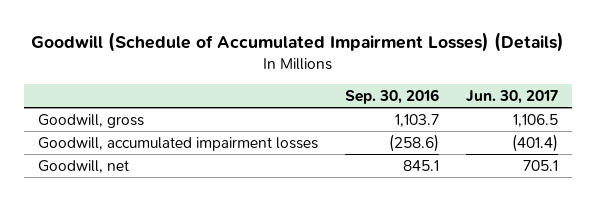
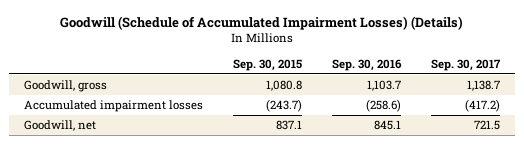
- | Sep. 30, 2016 | Jun. 30, 2017
+ | Sep. 30, 2015 | Sep. 30, 2016 | Sep. 30, 2017
- Goodwill, accumulated impairment losses | (258.6) | (401.4)
+ Accumulated impairment losses | (243.7) | (258.6) | (417.2)

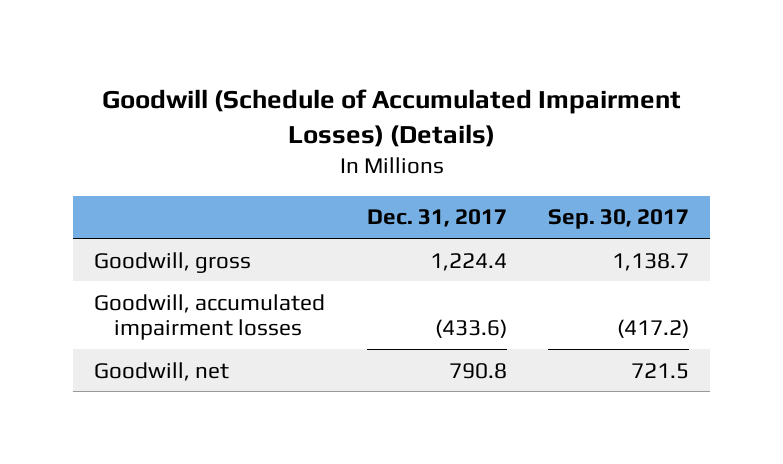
- | Sep. 30, 2015 | Sep. 30, 2016 | Sep. 30, 2017
+ | Dec. 31, 2017 | Sep. 30, 2017
- Accumulated impairment losses | (243.7) | (258.6) | (417.2)
+ Goodwill, accumulated impairment losses | (433.6) | (417.2)

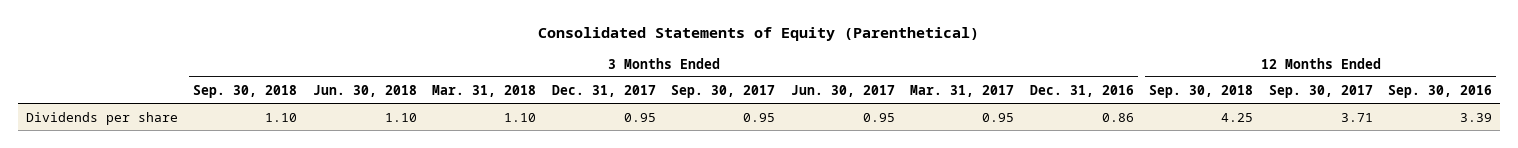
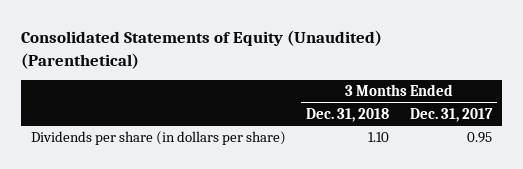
- Consolidated Statements of Equity (Parenthetical)
+ Consolidated Statements of Equity (Unaudited) (Parenthetical)
- | 3 Months Ended Sep. 30, 2018 | 3 Months Ended Jun. 30, 2018 | 3 Months Ended Mar. 31, 2018 | 3 Months Ended Dec. 31, 2017 | 3 Months Ended Sep. 30, 2017 | 3 Months Ended Jun. 30, 2017 | 3 Months Ended Mar. 31, 2017 | 3 Months Ended Dec. 31, 2016 | 12 Months Ended Sep. 30, 2018 | 12 Months Ended Sep. 30, 2017 | 12 Months Ended Sep. 30, 2016
+ | 3 Months Ended Dec. 31, 2018 | 3 Months Ended Dec. 31, 2017
- Dividends per share | 1.10 | 1.10 | 1.10 | 0.95 | 0.95 | 0.95 | 0.95 | 0.86 | 4.25 | 3.71 | 3.39
+ Dividends per share (in dollars per share) | 1.10 | 0.95

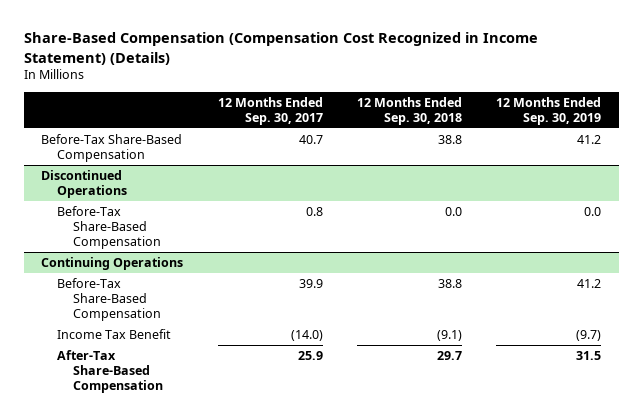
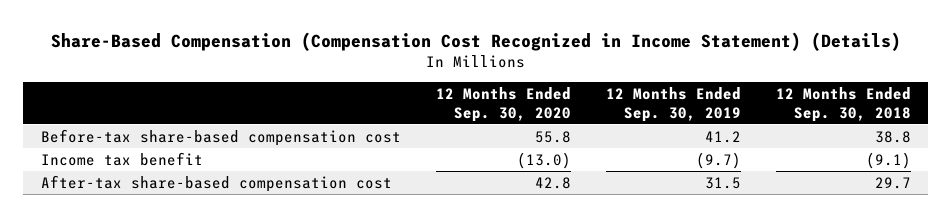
- | 12 Months Ended Sep. 30, 2017 | 12 Months Ended Sep. 30, 2018 | 12 Months Ended Sep. 30, 2019
+ | 12 Months Ended Sep. 30, 2020 | 12 Months Ended Sep. 30, 2019 | 12 Months Ended Sep. 30, 2018
- Before-Tax Share-Based Compensation | 40.7 | 38.8 | 41.2
- Discontinued Operations
- Before-Tax Share-Based Compensation | 0.8 | 0.0 | 0.0
- Continuing Operations
- Before-Tax Share-Based Compensation | 39.9 | 38.8 | 41.2
- Income Tax Benefit | (14.0) | (9.1) | (9.7)
- After-Tax Share-Based Compensation | 25.9 | 29.7 | 31.5
+ Before-tax share-based compensation cost | 55.8 | 41.2 | 38.8
+ Income tax benefit | (13.0) | (9.7) | (9.1)
+ After-tax share-based compensation cost | 42.8 | 31.5 | 29.7

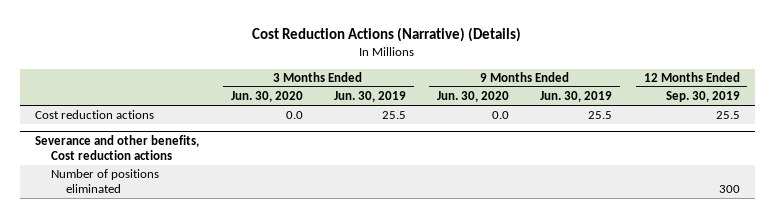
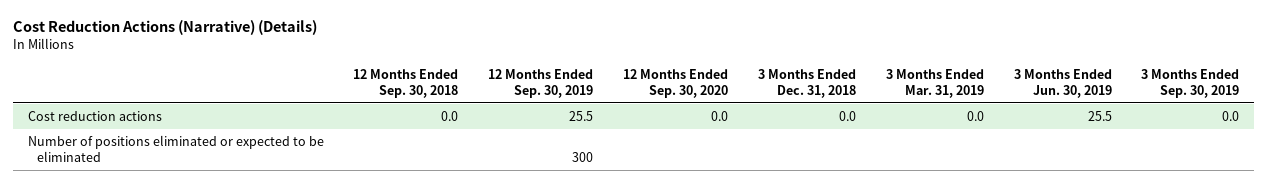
- | 3 Months Ended Jun. 30, 2020 | 3 Months Ended Jun. 30, 2019 | 9 Months Ended Jun. 30, 2020 | 9 Months Ended Jun. 30, 2019 | 12 Months Ended Sep. 30, 2019
+ | 12 Months Ended Sep. 30, 2018 | 12 Months Ended Sep. 30, 2019 | 12 Months Ended Sep. 30, 2020 | 3 Months Ended Dec. 31, 2018 | 3 Months Ended Mar. 31, 2019 | 3 Months Ended Jun. 30, 2019 | 3 Months Ended Sep. 30, 2019
- Severance and other benefits, Cost reduction actions
- Number of positions eliminated | | | | | 300
+ Number of positions eliminated or expected to be eliminated | | 300 | | | | |

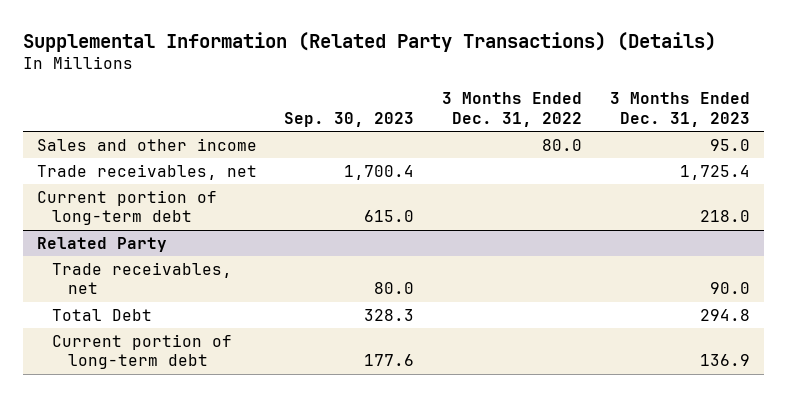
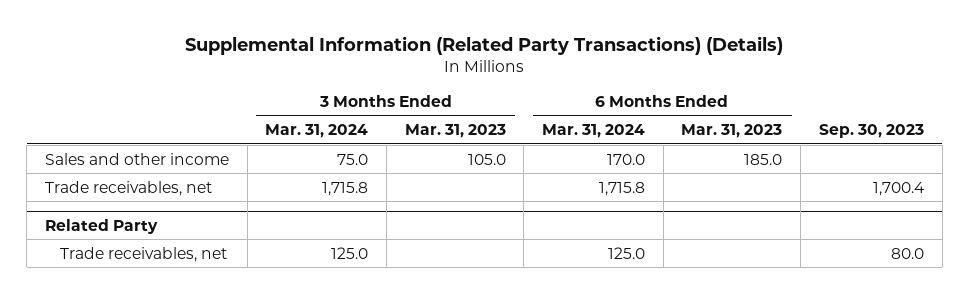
- | Sep. 30, 2023 | 3 Months Ended Dec. 31, 2022 | 3 Months Ended Dec. 31, 2023
+ | 3 Months Ended Mar. 31, 2024 | 3 Months Ended Mar. 31, 2023 | 6 Months Ended Mar. 31, 2024 | 6 Months Ended Mar. 31, 2023 | Sep. 30, 2023
- Current portion of long-term debt | 615.0 | | 218.0
@ Related Party
- Total Debt | 328.3 | | 294.8
- Current portion of long-term debt | 177.6 | | 136.9

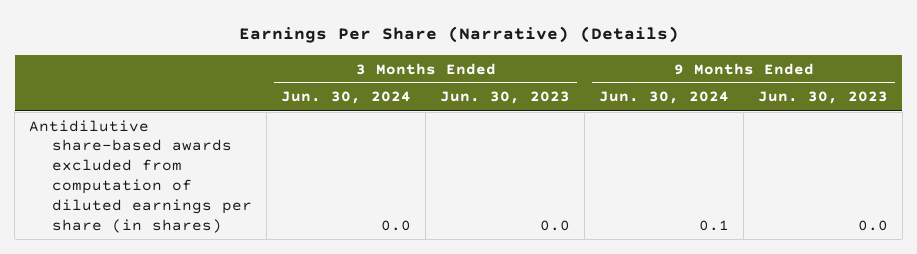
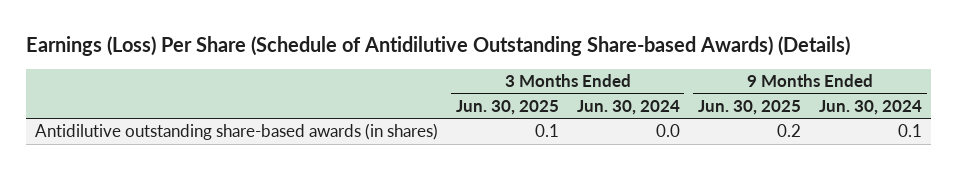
- Earnings Per Share (Narrative) (Details)
+ Earnings (Loss) Per Share (Schedule of Antidilutive Outstanding Share-based Awards) (Details)
- | 3 Months Ended Jun. 30, 2024 | 3 Months Ended Jun. 30, 2023 | 9 Months Ended Jun. 30, 2024 | 9 Months Ended Jun. 30, 2023
+ | 3 Months Ended Jun. 30, 2025 | 3 Months Ended Jun. 30, 2024 | 9 Months Ended Jun. 30, 2025 | 9 Months Ended Jun. 30, 2024
- Antidilutive share-based awards excluded from computation of diluted earnings per share (in shares) | 0.0 | 0.0 | 0.1 | 0.0
+ Antidilutive outstanding share-based awards (in shares) | 0.1 | 0.0 | 0.2 | 0.1

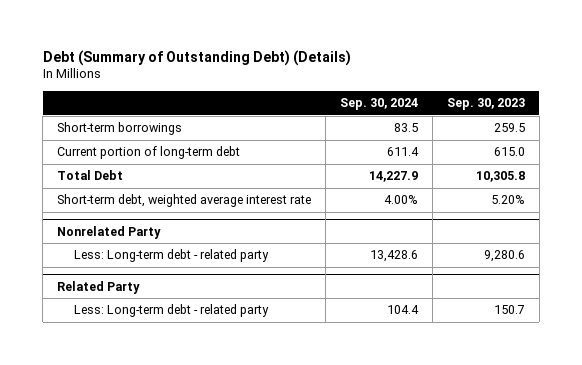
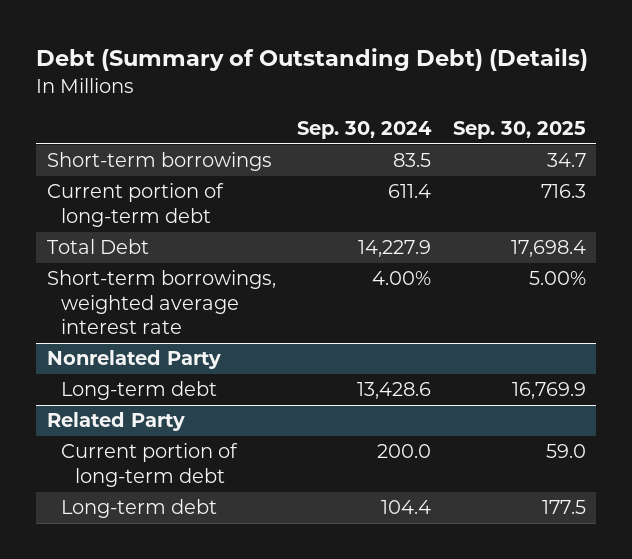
- | Sep. 30, 2024 | Sep. 30, 2023
+ | Sep. 30, 2024 | Sep. 30, 2025
- Short-term debt, weighted average interest rate | 4.00% | 5.20%
+ Short-term borrowings, weighted average interest rate | 4.00% | 5.00%
@ Nonrelated Party
- Less: Long-term debt - related party | 13,428.6 | 9,280.6
+ Long-term debt | 13,428.6 | 16,769.9
@ Related Party
- Less: Long-term debt - related party | 104.4 | 150.7
+ Current portion of long-term debt | 200.0 | 59.0
+ Long-term debt | 104.4 | 177.5

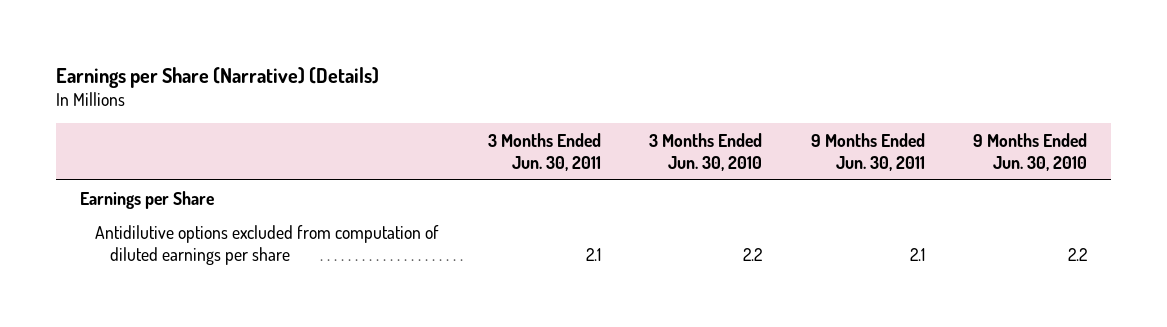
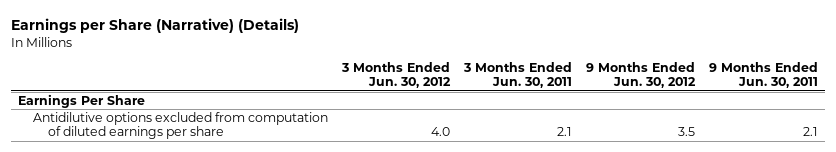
- | 3 Months Ended Jun. 30, 2011 | 3 Months Ended Jun. 30, 2010 | 9 Months Ended Jun. 30, 2011 | 9 Months Ended Jun. 30, 2010
+ | 3 Months Ended Jun. 30, 2012 | 3 Months Ended Jun. 30, 2011 | 9 Months Ended Jun. 30, 2012 | 9 Months Ended Jun. 30, 2011
- Earnings per Share
+ Earnings Per Share

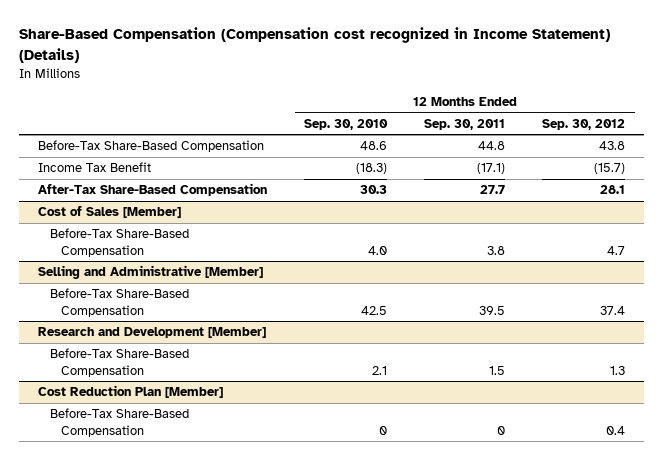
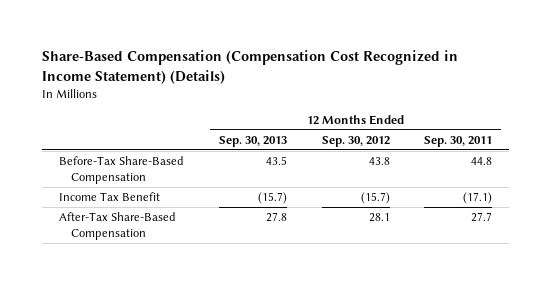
- Share-Based Compensation (Compensation cost recognized in Income Statement) (Details)
+ Share-Based Compensation (Compensation Cost Recognized in Income Statement) (Details)
- | 12 Months Ended Sep. 30, 2010 | 12 Months Ended Sep. 30, 2011 | 12 Months Ended Sep. 30, 2012
+ | 12 Months Ended Sep. 30, 2013 | 12 Months Ended Sep. 30, 2012 | 12 Months Ended Sep. 30, 2011
- Cost of Sales [Member]
- Before-Tax Share-Based Compensation | 4.0 | 3.8 | 4.7
- Selling and Administrative [Member]
- Before-Tax Share-Based Compensation | 42.5 | 39.5 | 37.4
- Research and Development [Member]
- Before-Tax Share-Based Compensation | 2.1 | 1.5 | 1.3
- Cost Reduction Plan [Member]
- Before-Tax Share-Based Compensation | 0 | 0 | 0.4

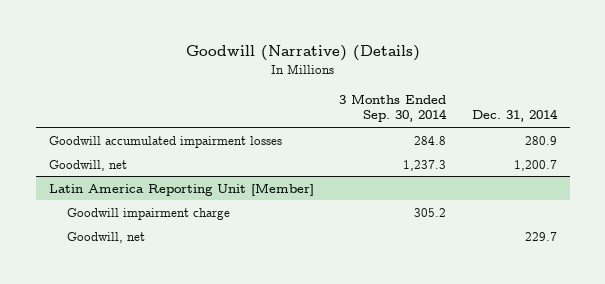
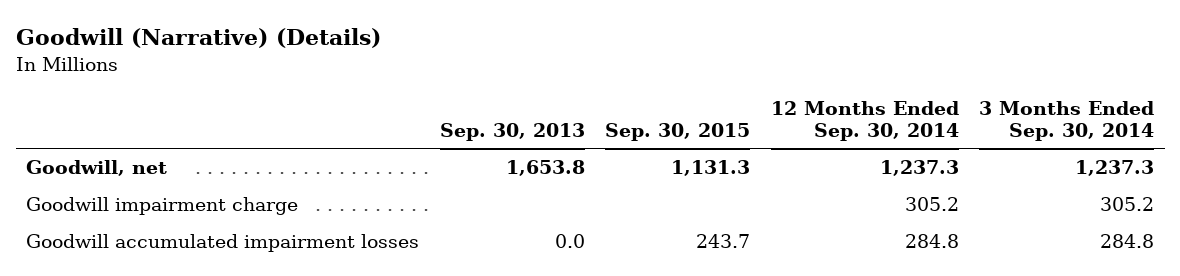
- | 3 Months Ended Sep. 30, 2014 | Dec. 31, 2014
+ | Sep. 30, 2013 | Sep. 30, 2015 | 12 Months Ended Sep. 30, 2014 | 3 Months Ended Sep. 30, 2014
- Latin America Reporting Unit [Member]
- Goodwill, net | | 229.7
moved down: Goodwill accumulated impairment losses | 0.0 | 243.7 | 284.8 | 284.8

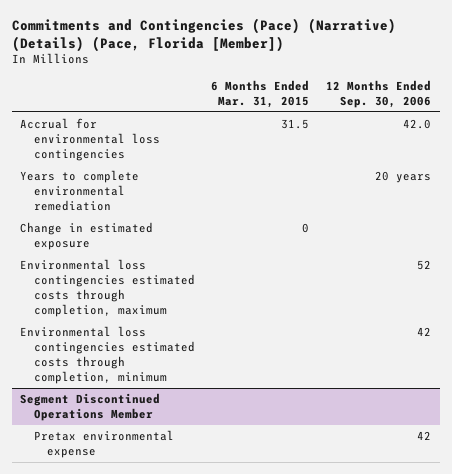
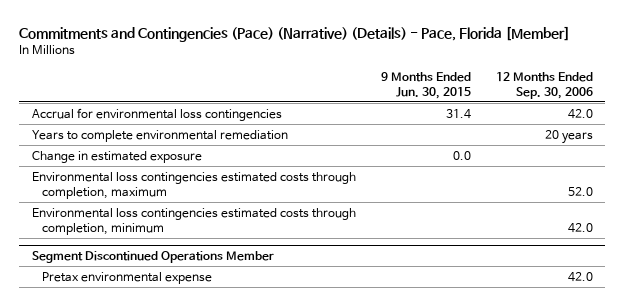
- Commitments and Contingencies (Pace) (Narrative) (Details) (Pace, Florida [Member])
+ Commitments and Contingencies (Pace) (Narrative) (Details) - Pace, Florida [Member]
- | 6 Months Ended Mar. 31, 2015 | 12 Months Ended Sep. 30, 2006
+ | 9 Months Ended Jun. 30, 2015 | 12 Months Ended Sep. 30, 2006
- Environmental loss contingencies estimated costs through completion, maximum | | 52
- Environmental loss contingencies estimated costs through completion, minimum | | 42
+ Environmental loss contingencies estimated costs through completion, maximum | | 52.0
+ Environmental loss contingencies estimated costs through completion, minimum | | 42.0
@ Segment Discontinued Operations Member
- Pretax environmental expense | | 42
+ Pretax environmental expense | | 42.0

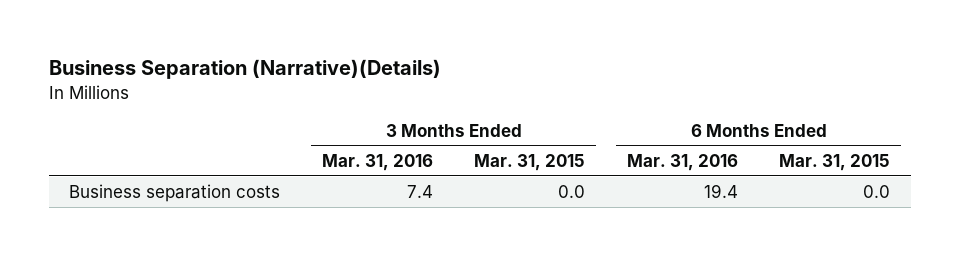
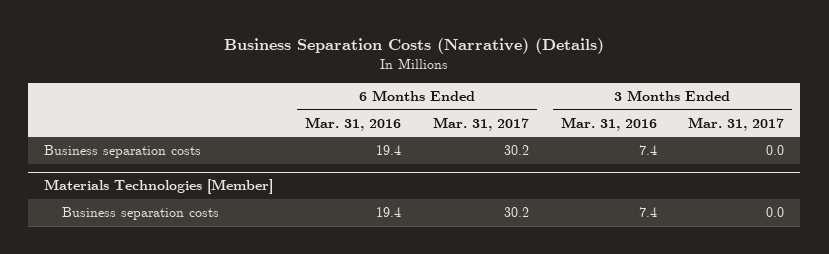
- Business Separation (Narrative)(Details)
+ Business Separation Costs (Narrative) (Details)
- | 3 Months Ended Mar. 31, 2016 | 3 Months Ended Mar. 31, 2015 | 6 Months Ended Mar. 31, 2016 | 6 Months Ended Mar. 31, 2015
+ | 6 Months Ended Mar. 31, 2016 | 6 Months Ended Mar. 31, 2017 | 3 Months Ended Mar. 31, 2016 | 3 Months Ended Mar. 31, 2017
+ Materials Technologies [Member]
+ Business separation costs | 19.4 | 30.2 | 7.4 | 0.0

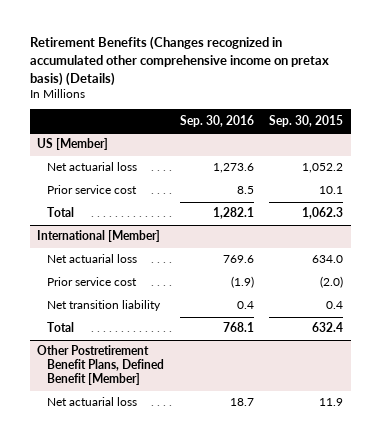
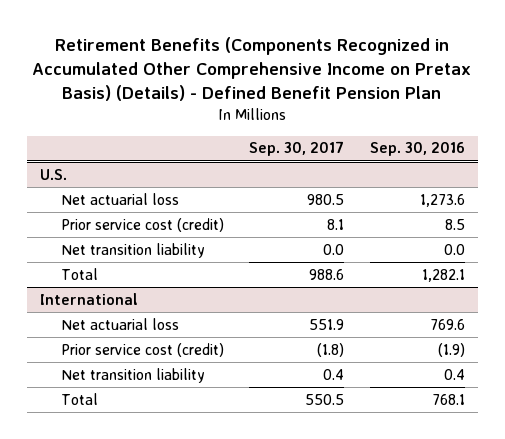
- Retirement Benefits (Changes recognized in accumulated other comprehensive income on pretax basis) (Details)
+ Retirement Benefits (Components Recognized in Accumulated Other Comprehensive Income on Pretax Basis) (Details) - Defined Benefit Pension Plan
- | Sep. 30, 2016 | Sep. 30, 2015
+ | Sep. 30, 2017 | Sep. 30, 2016
- US [Member]
+ U.S.
- Prior service cost | 8.5 | 10.1
+ Prior service cost (credit) | 8.1 | 8.5
+ Net transition liability | 0.0 | 0.0
- International [Member]
+ International
- Prior service cost | (1.9) | (2.0)
+ Prior service cost (credit) | (1.8) | (1.9)
- Other Postretirement Benefit Plans, Defined Benefit [Member]
- Net actuarial loss | 18.7 | 11.9

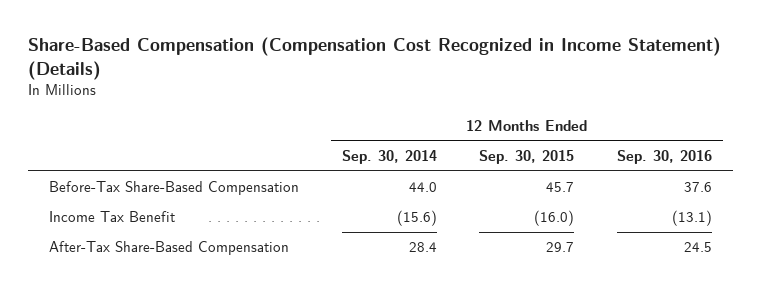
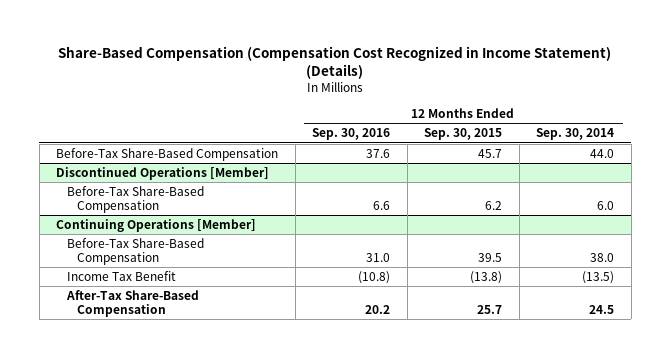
- | 12 Months Ended Sep. 30, 2014 | 12 Months Ended Sep. 30, 2015 | 12 Months Ended Sep. 30, 2016
+ | 12 Months Ended Sep. 30, 2016 | 12 Months Ended Sep. 30, 2015 | 12 Months Ended Sep. 30, 2014
- Income Tax Benefit | (15.6) | (16.0) | (13.1)
- After-Tax Share-Based Compensation | 28.4 | 29.7 | 24.5
+ Discontinued Operations [Member]
+ Before-Tax Share-Based Compensation | 6.6 | 6.2 | 6.0
+ Continuing Operations [Member]
+ Before-Tax Share-Based Compensation | 31.0 | 39.5 | 38.0
+ Income Tax Benefit | (10.8) | (13.8) | (13.5)
+ After-Tax Share-Based Compensation | 20.2 | 25.7 | 24.5

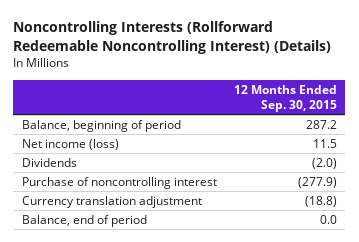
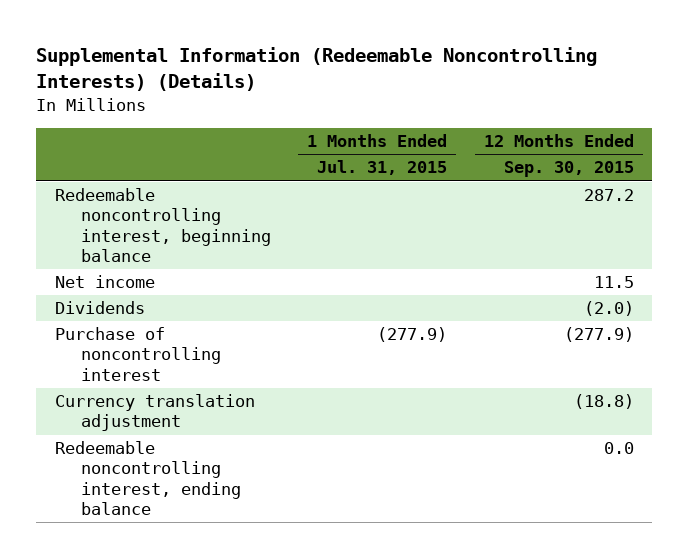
- Noncontrolling Interests (Rollforward Redeemable Noncontrolling Interest) (Details)
+ Supplemental Information (Redeemable Noncontrolling Interests) (Details)
- | 12 Months Ended Sep. 30, 2015
+ | 1 Months Ended Jul. 31, 2015 | 12 Months Ended Sep. 30, 2015
- Balance, beginning of period | 287.2
- Net income (loss) | 11.5
+ Redeemable noncontrolling interest, beginning balance | | 287.2
+ Net income | | 11.5
- Balance, end of period | 0.0
+ Redeemable noncontrolling interest, ending balance | | 0.0

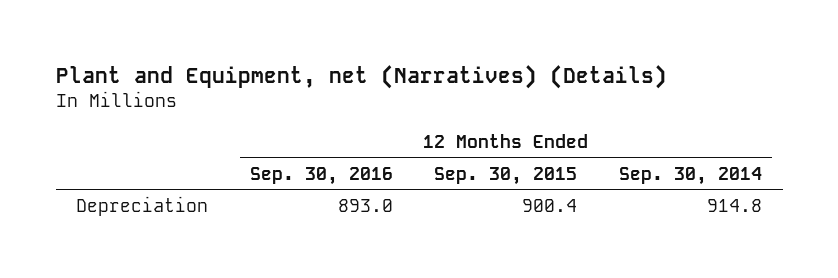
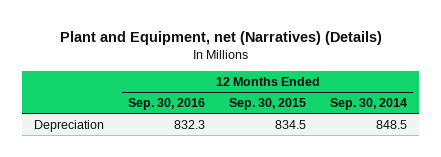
- Depreciation | 893.0 | 900.4 | 914.8
+ Depreciation | 832.3 | 834.5 | 848.5

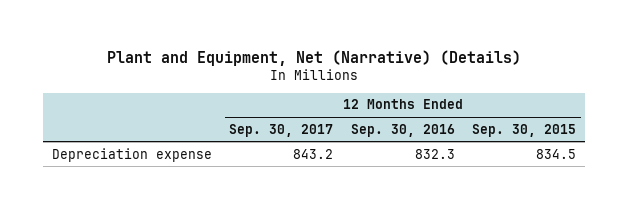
- Plant and Equipment, net (Narratives) (Details)
+ Plant and Equipment, Net (Narrative) (Details)
- | 12 Months Ended Sep. 30, 2016 | 12 Months Ended Sep. 30, 2015 | 12 Months Ended Sep. 30, 2014
+ | 12 Months Ended Sep. 30, 2017 | 12 Months Ended Sep. 30, 2016 | 12 Months Ended Sep. 30, 2015
- Depreciation | 832.3 | 834.5 | 848.5
+ Depreciation expense | 843.2 | 832.3 | 834.5

